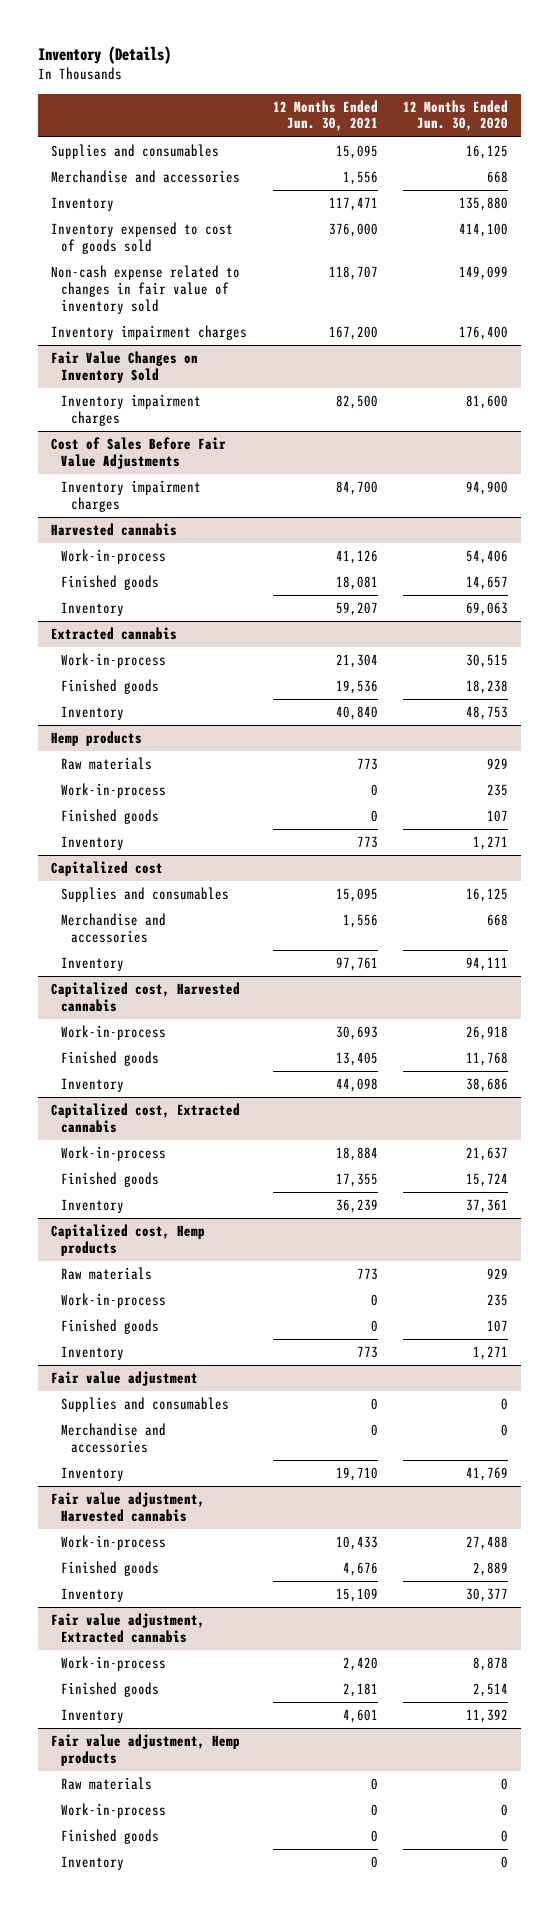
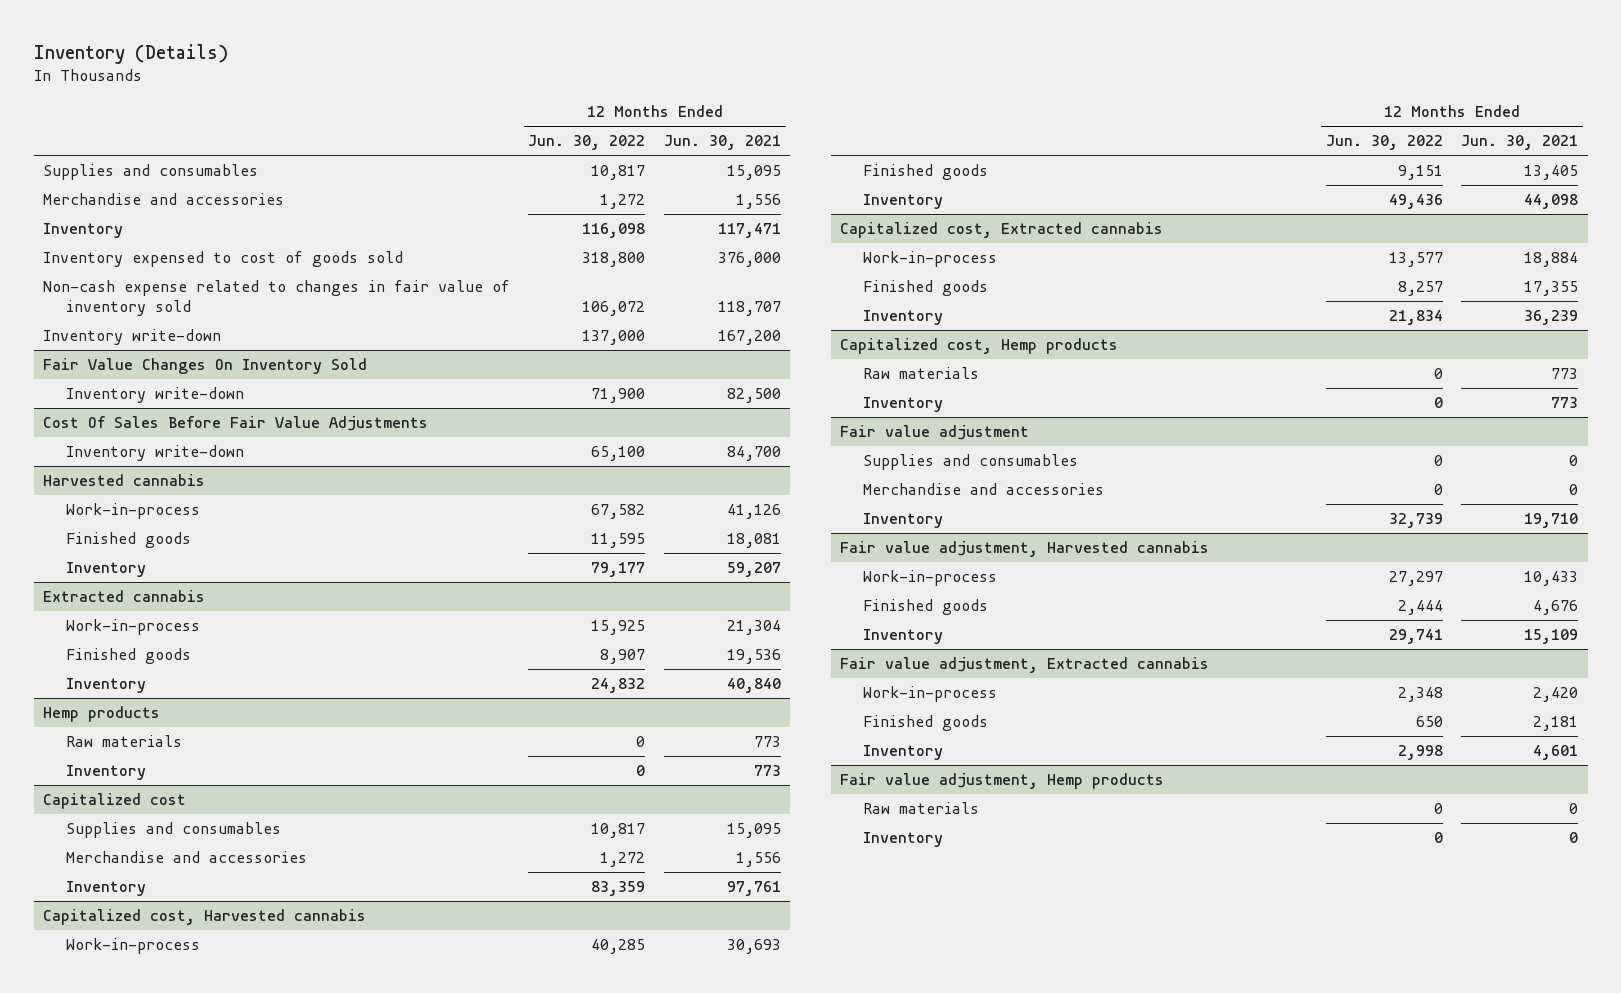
- | 12 Months Ended Jun. 30, 2021 | 12 Months Ended Jun. 30, 2020
+ | 12 Months Ended Jun. 30, 2022 | 12 Months Ended Jun. 30, 2021
- Inventory impairment charges | 167,200 | 176,400
- Fair Value Changes on Inventory Sold
- Inventory impairment charges | 82,500 | 81,600
- Cost of Sales Before Fair Value Adjustments
- Inventory impairment charges | 84,700 | 94,900
+ Inventory write-down | 137,000 | 167,200
+ Fair Value Changes On Inventory Sold
+ Inventory write-down | 71,900 | 82,500
+ Cost Of Sales Before Fair Value Adjustments
+ Inventory write-down | 65,100 | 84,700
@ Hemp products
- Work-in-process | 0 | 235
- Finished goods | 0 | 107
@ Capitalized cost, Hemp products
- Work-in-process | 0 | 235
- Finished goods | 0 | 107
@ Fair value adjustment, Hemp products
- Work-in-process | 0 | 0
- Finished goods | 0 | 0

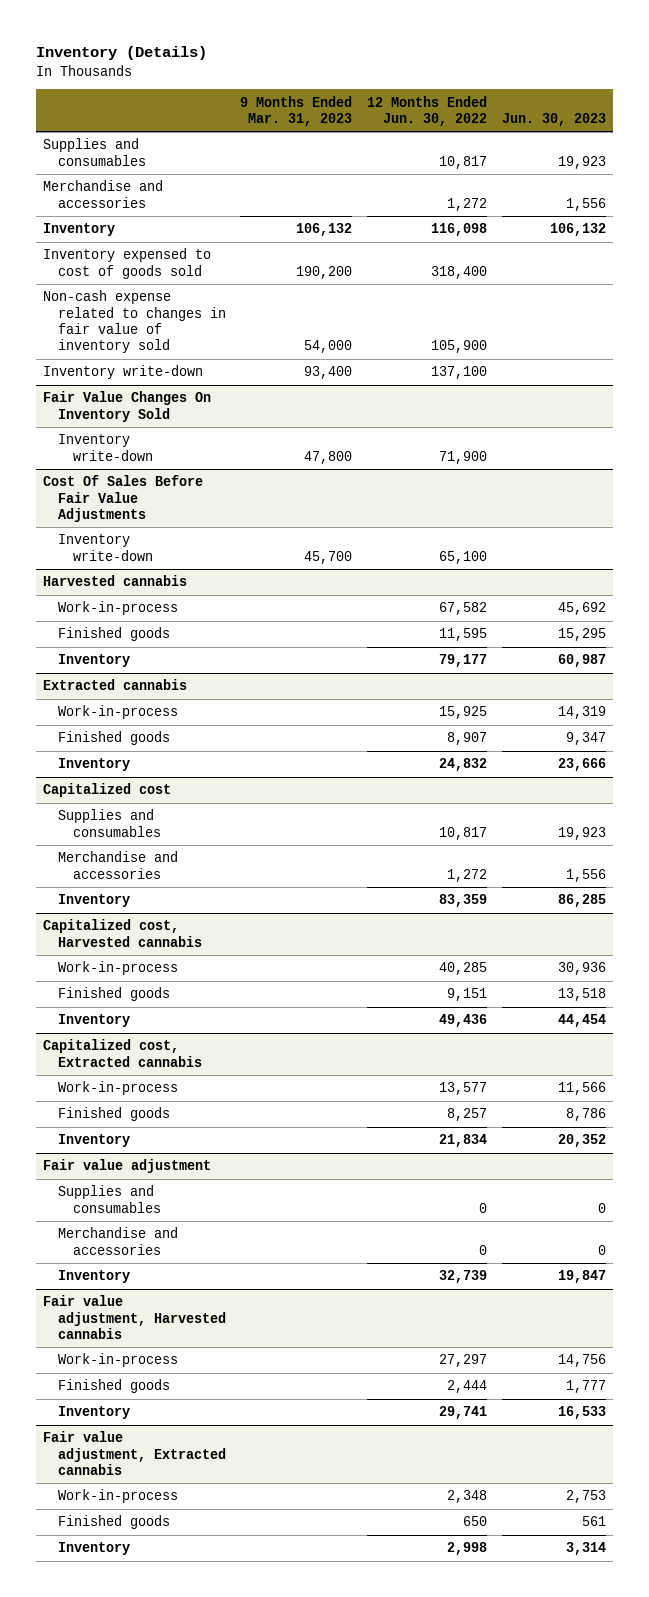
- | 12 Months Ended Jun. 30, 2022 | 12 Months Ended Jun. 30, 2021
+ | 9 Months Ended Mar. 31, 2023 | 12 Months Ended Jun. 30, 2022 | Jun. 30, 2023
- Inventory expensed to cost of goods sold | 318,800 | 376,000
- Non-cash expense related to changes in fair value of inventory sold | 106,072 | 118,707
- Inventory write-down | 137,000 | 167,200
+ Inventory expensed to cost of goods sold | 190,200 | 318,400 |
+ Non-cash expense related to changes in fair value of inventory sold | 54,000 | 105,900 |
+ Inventory write-down | 93,400 | 137,100 |
- Hemp products
- Raw materials | 0 | 773
- Inventory | 0 | 773
- Capitalized cost, Hemp products
- Raw materials | 0 | 773
- Inventory | 0 | 773
- Fair value adjustment, Hemp products
- Raw materials | 0 | 0
- Inventory | 0 | 0

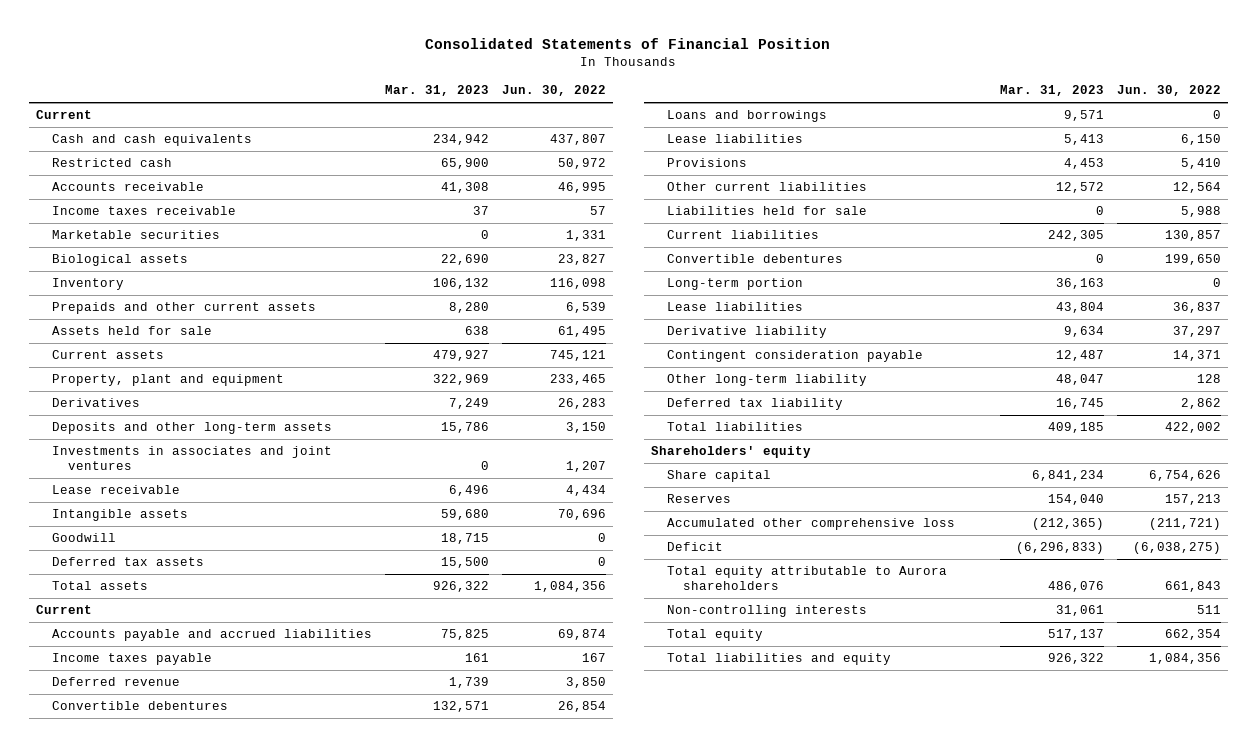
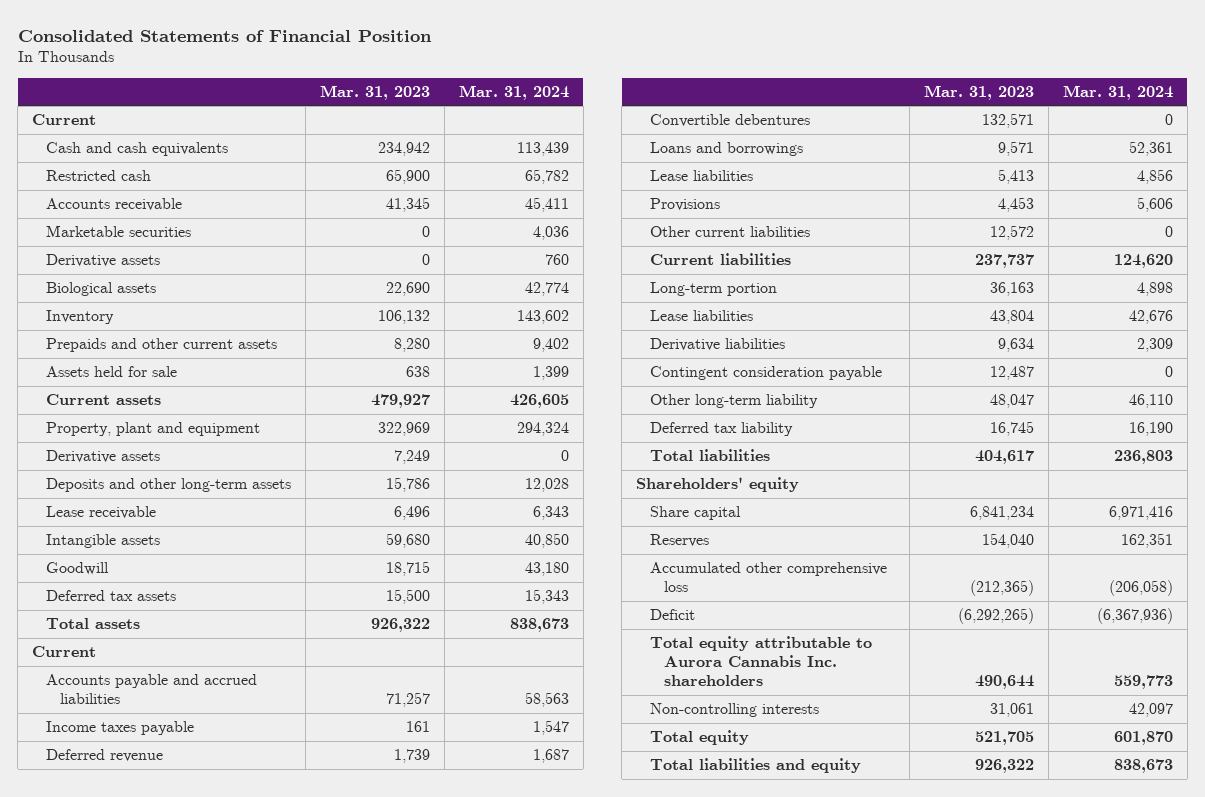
- | Mar. 31, 2023 | Jun. 30, 2022
+ | Mar. 31, 2023 | Mar. 31, 2024
- Accounts receivable | 41,308 | 46,995
- Income taxes receivable | 37 | 57
+ Accounts receivable | 41,345 | 45,411
+ Derivative assets | 0 | 760
- Derivatives | 7,249 | 26,283
+ Derivative assets | 7,249 | 0
- Investments in associates and joint ventures | 0 | 1,207
- Accounts payable and accrued liabilities | 75,825 | 69,874
+ Accounts payable and accrued liabilities | 71,257 | 58,563
- Liabilities held for sale | 0 | 5,988
- Current liabilities | 242,305 | 130,857
- Convertible debentures | 0 | 199,650
+ Current liabilities | 237,737 | 124,620
- Derivative liability | 9,634 | 37,297
+ Derivative liabilities | 9,634 | 2,309
- Total liabilities | 409,185 | 422,002
+ Total liabilities | 404,617 | 236,803
- Deficit | (6,296,833) | (6,038,275)
- Total equity attributable to Aurora shareholders | 486,076 | 661,843
+ Deficit | (6,292,265) | (6,367,936)
+ Total equity attributable to Aurora Cannabis Inc. shareholders | 490,644 | 559,773
- Total equity | 517,137 | 662,354
+ Total equity | 521,705 | 601,870

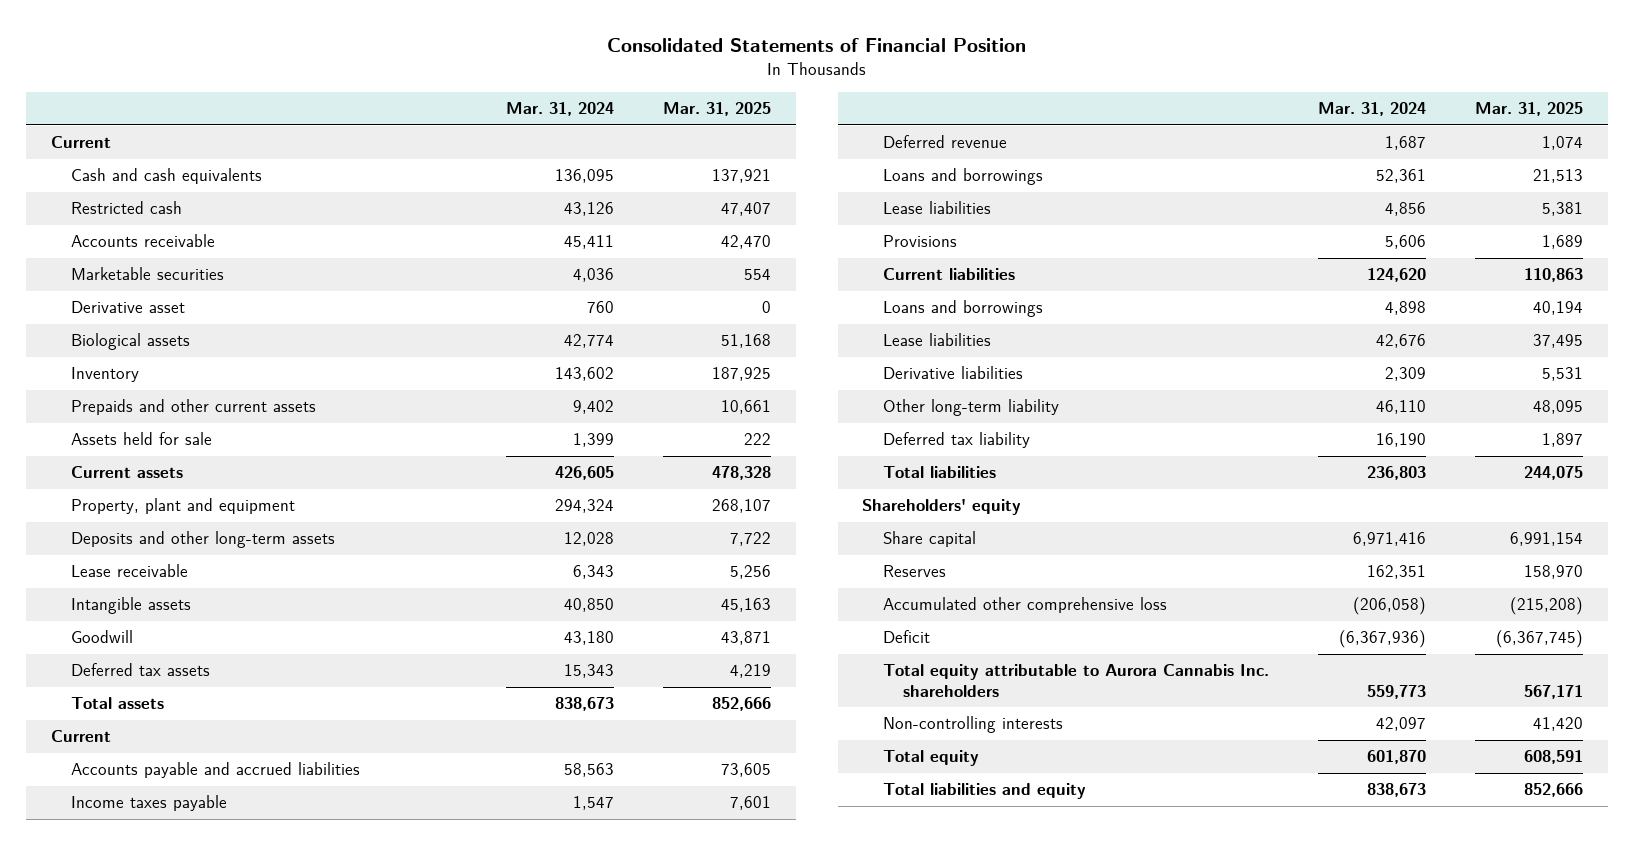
- | Mar. 31, 2023 | Mar. 31, 2024
+ | Mar. 31, 2024 | Mar. 31, 2025
- Cash and cash equivalents | 234,942 | 113,439
- Restricted cash | 65,900 | 65,782
+ Cash and cash equivalents | 136,095 | 137,921
+ Restricted cash | 43,126 | 47,407
- Derivative assets | 0 | 760
+ Derivative asset | 760 | 0
- Derivative assets | 7,249 | 0
- Convertible debentures | 132,571 | 0
- Other current liabilities | 12,572 | 0
- Long-term portion | 36,163 | 4,898
+ Loans and borrowings | 4,898 | 40,194
- Contingent consideration payable | 12,487 | 0

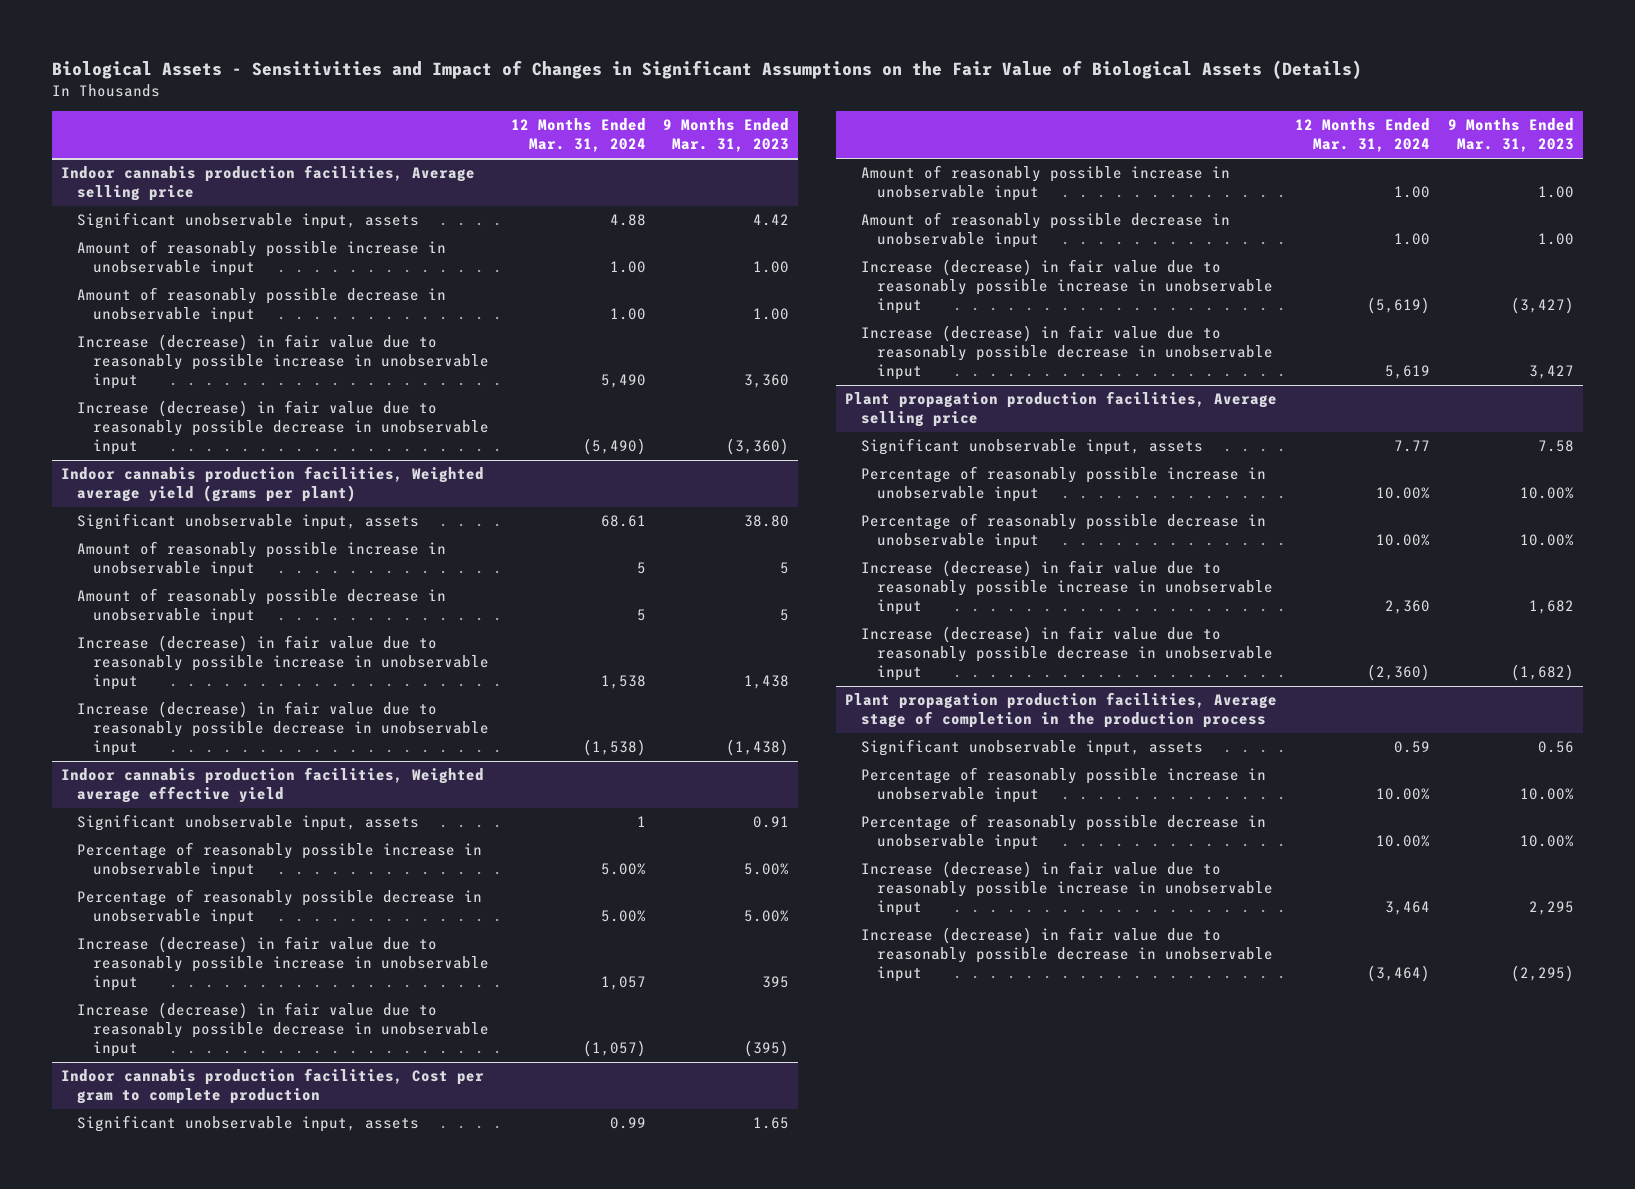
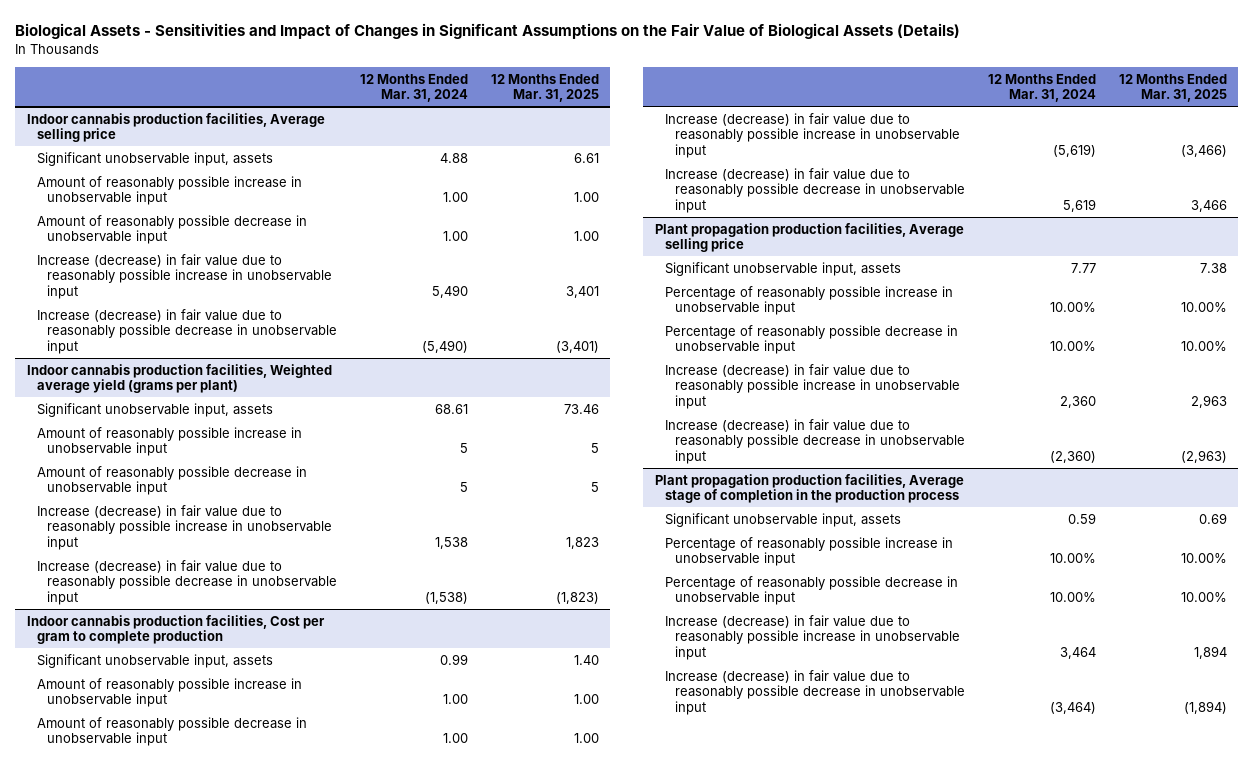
- | 12 Months Ended Mar. 31, 2024 | 9 Months Ended Mar. 31, 2023
+ | 12 Months Ended Mar. 31, 2024 | 12 Months Ended Mar. 31, 2025
- Indoor cannabis production facilities, Weighted average effective yield
- Significant unobservable input, assets | 1 | 0.91
- Percentage of reasonably possible increase in unobservable input | 5.00% | 5.00%
- Percentage of reasonably possible decrease in unobservable input | 5.00% | 5.00%
- Increase (decrease) in fair value due to reasonably possible increase in unobservable input | 1,057 | 395
- Increase (decrease) in fair value due to reasonably possible decrease in unobservable input | (1,057) | (395)

